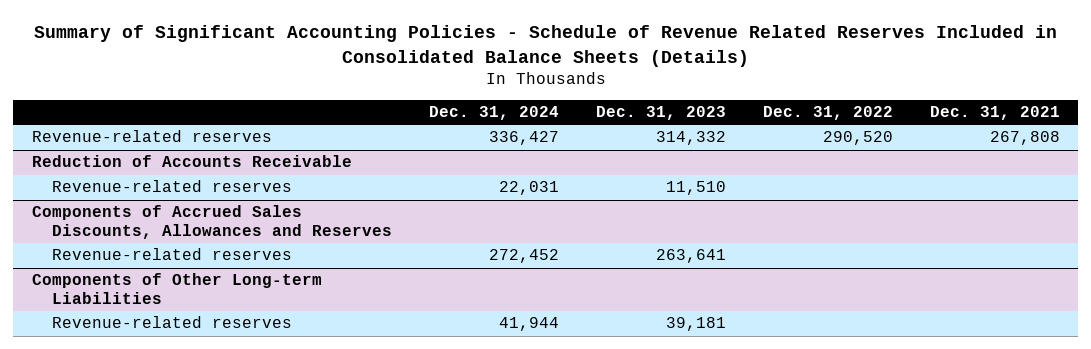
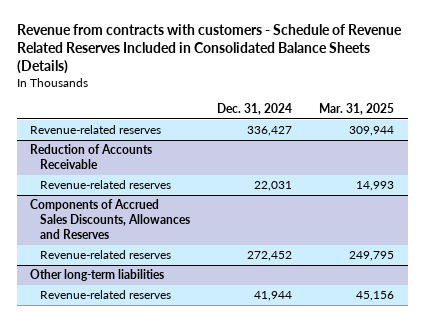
- Summary of Significant Accounting Policies - Schedule of Revenue Related Reserves Included in Consolidated Balance Sheets (Details)
+ Revenue from contracts with customers - Schedule of Revenue Related Reserves Included in Consolidated Balance Sheets (Details)
- | Dec. 31, 2024 | Dec. 31, 2023 | Dec. 31, 2022 | Dec. 31, 2021
+ | Dec. 31, 2024 | Mar. 31, 2025
- Components of Other Long-term Liabilities
+ Other long-term liabilities

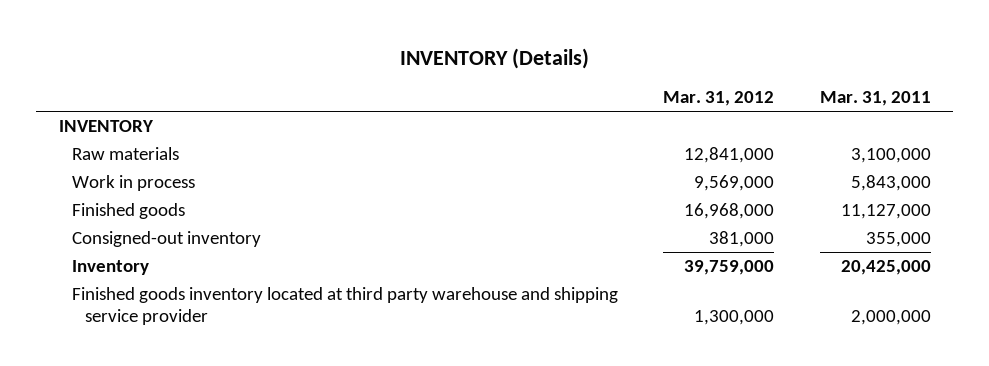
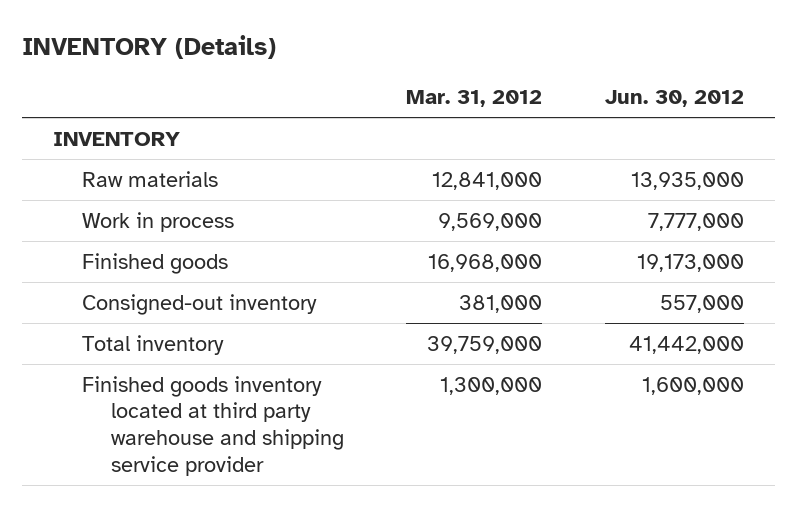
- | Mar. 31, 2012 | Mar. 31, 2011
+ | Mar. 31, 2012 | Jun. 30, 2012
- Inventory | 39,759,000 | 20,425,000
+ Total inventory | 39,759,000 | 41,442,000

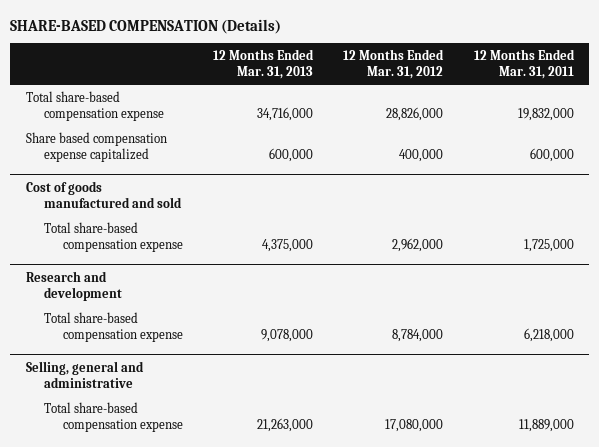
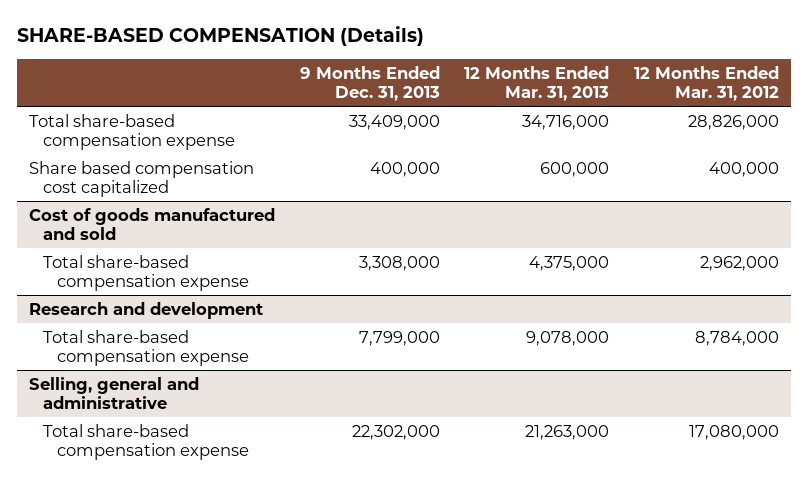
- | 12 Months Ended Mar. 31, 2013 | 12 Months Ended Mar. 31, 2012 | 12 Months Ended Mar. 31, 2011
+ | 9 Months Ended Dec. 31, 2013 | 12 Months Ended Mar. 31, 2013 | 12 Months Ended Mar. 31, 2012
- Share based compensation expense capitalized | 600,000 | 400,000 | 600,000
+ Share based compensation cost capitalized | 400,000 | 600,000 | 400,000

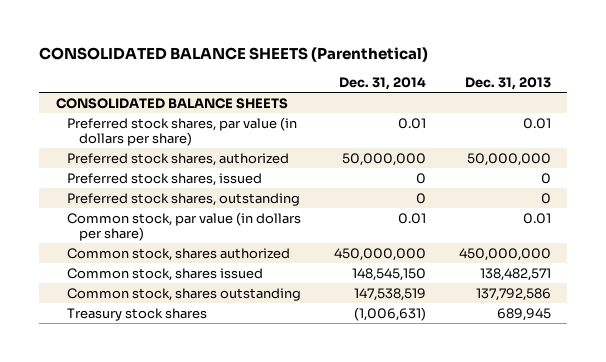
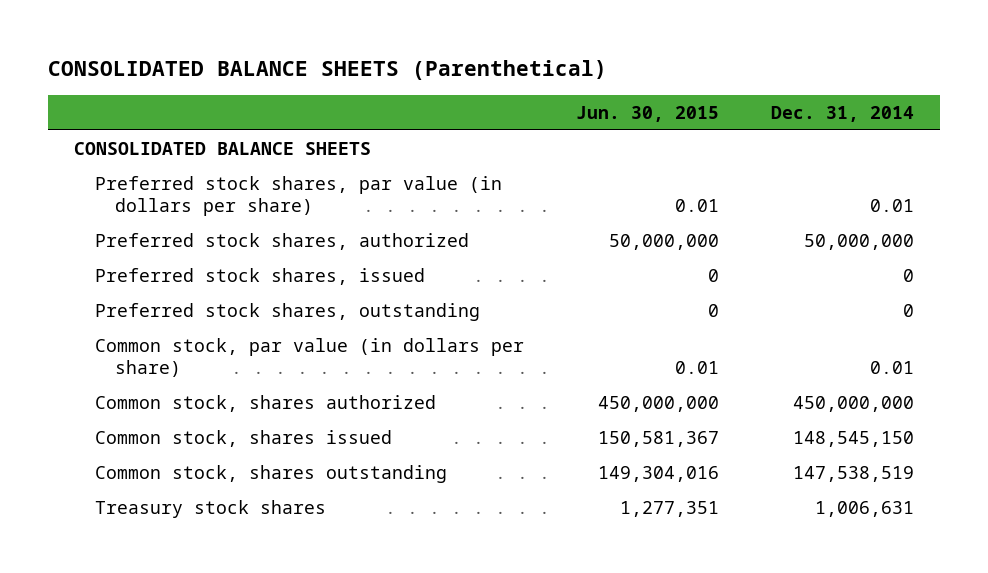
- | Dec. 31, 2014 | Dec. 31, 2013
+ | Jun. 30, 2015 | Dec. 31, 2014
- Treasury stock shares | (1,006,631) | 689,945
+ Treasury stock shares | 1,277,351 | 1,006,631

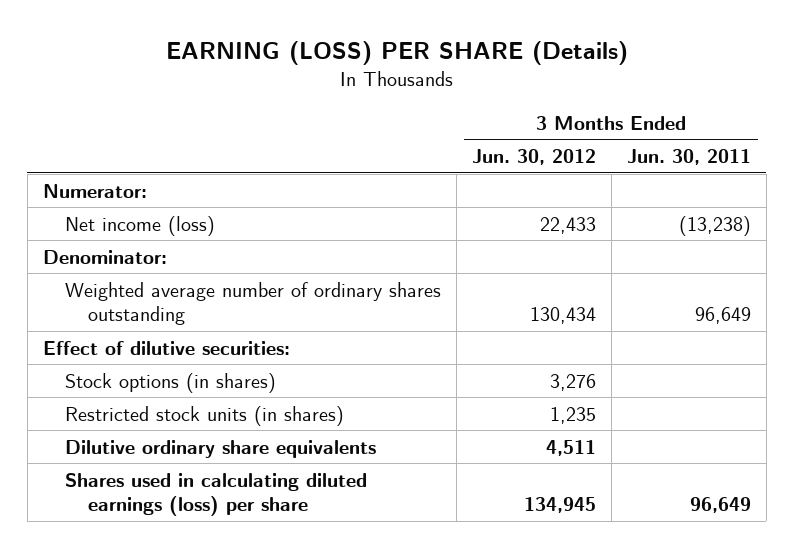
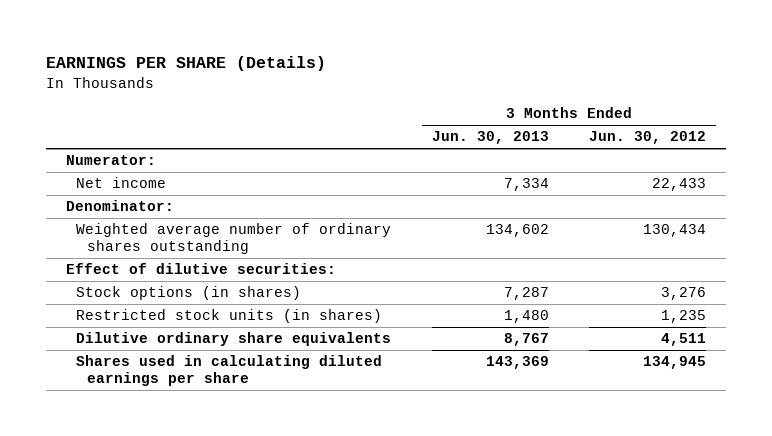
- EARNING (LOSS) PER SHARE (Details)
+ EARNINGS PER SHARE (Details)
- | 3 Months Ended Jun. 30, 2012 | 3 Months Ended Jun. 30, 2011
+ | 3 Months Ended Jun. 30, 2013 | 3 Months Ended Jun. 30, 2012
- Net income (loss) | 22,433 | (13,238)
+ Net income | 7,334 | 22,433
- Shares used in calculating diluted earnings (loss) per share | 134,945 | 96,649
+ Shares used in calculating diluted earnings per share | 143,369 | 134,945

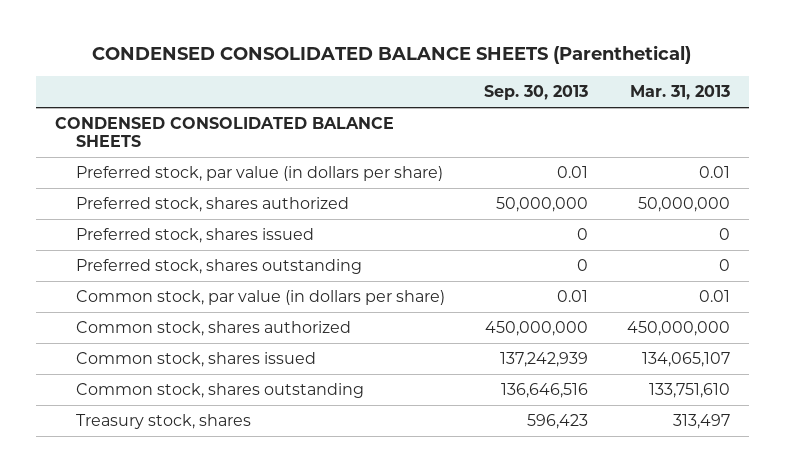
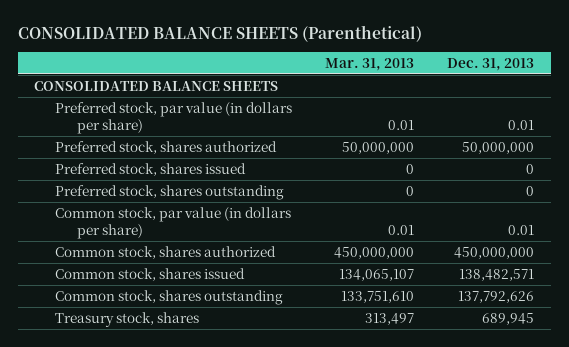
- CONDENSED CONSOLIDATED BALANCE SHEETS (Parenthetical)
+ CONSOLIDATED BALANCE SHEETS (Parenthetical)
- | Sep. 30, 2013 | Mar. 31, 2013
+ | Mar. 31, 2013 | Dec. 31, 2013
- CONDENSED CONSOLIDATED BALANCE SHEETS
+ CONSOLIDATED BALANCE SHEETS

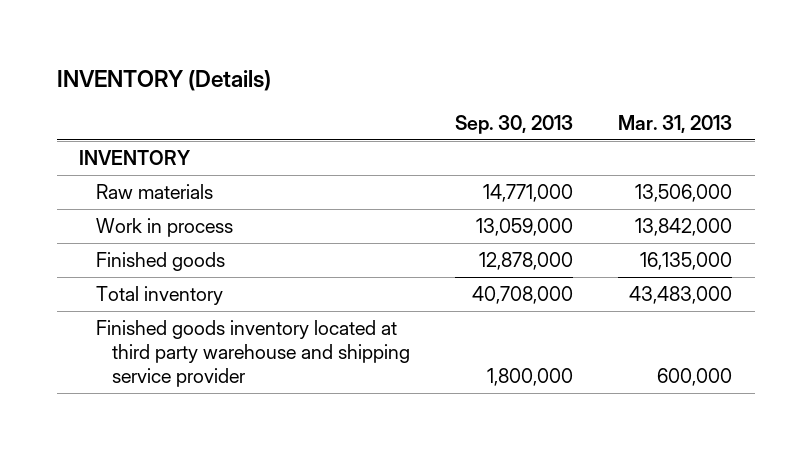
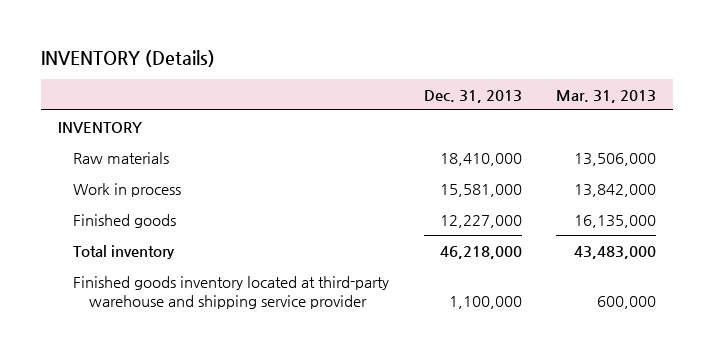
- | Sep. 30, 2013 | Mar. 31, 2013
+ | Dec. 31, 2013 | Mar. 31, 2013
- Finished goods inventory located at third party warehouse and shipping service provider | 1,800,000 | 600,000
+ Finished goods inventory located at third-party warehouse and shipping service provider | 1,100,000 | 600,000

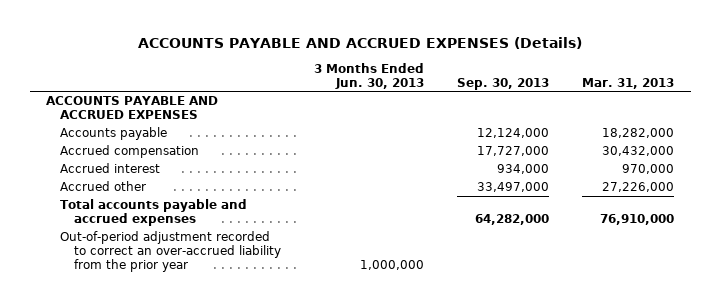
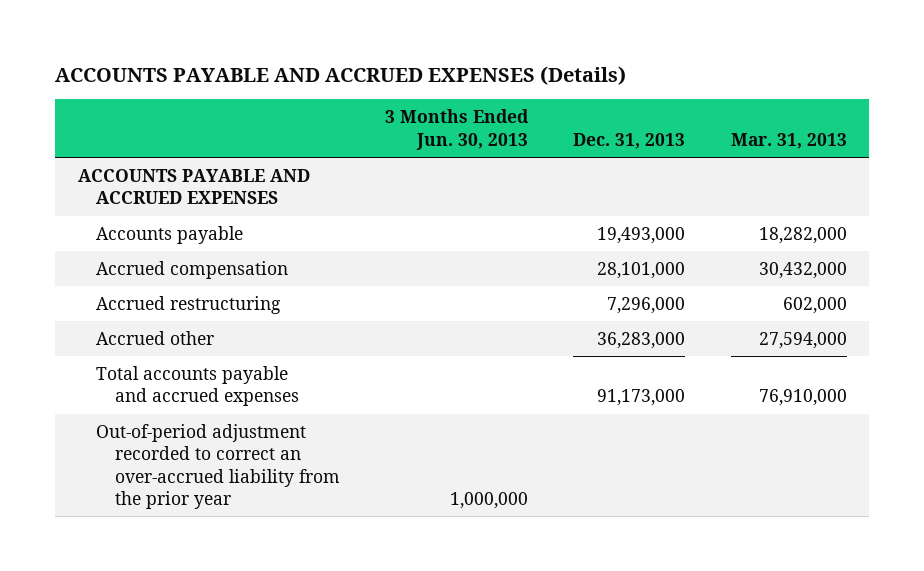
- | 3 Months Ended Jun. 30, 2013 | Sep. 30, 2013 | Mar. 31, 2013
+ | 3 Months Ended Jun. 30, 2013 | Dec. 31, 2013 | Mar. 31, 2013
- Accrued interest | | 934,000 | 970,000
- Accrued other | | 33,497,000 | 27,226,000
+ Accrued restructuring | | 7,296,000 | 602,000
+ Accrued other | | 36,283,000 | 27,594,000

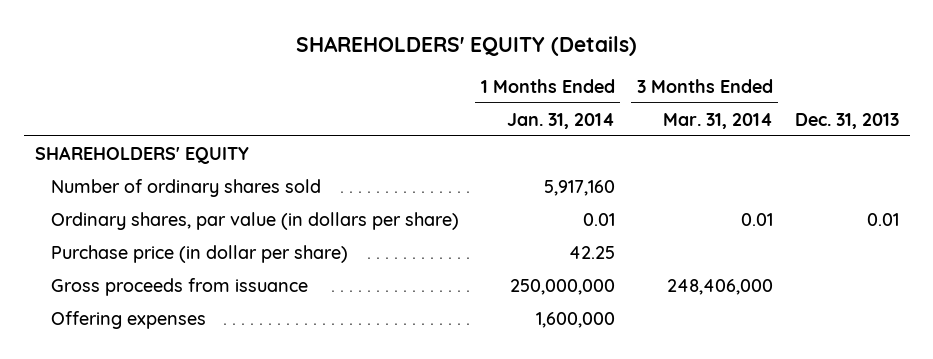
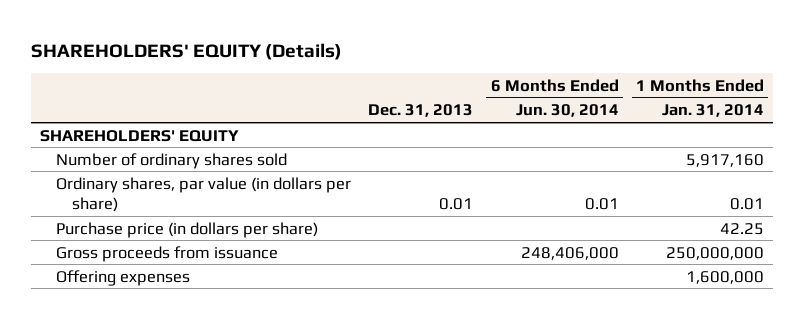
- | 1 Months Ended Jan. 31, 2014 | 3 Months Ended Mar. 31, 2014 | Dec. 31, 2013
+ | Dec. 31, 2013 | 6 Months Ended Jun. 30, 2014 | 1 Months Ended Jan. 31, 2014
- Purchase price (in dollar per share) | 42.25 | |
+ Purchase price (in dollars per share) | | | 42.25

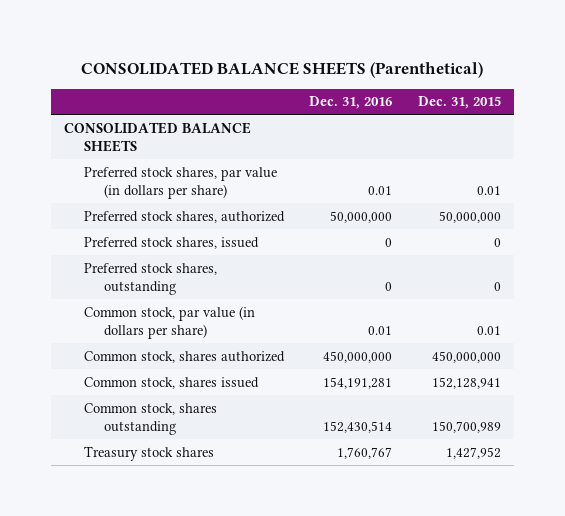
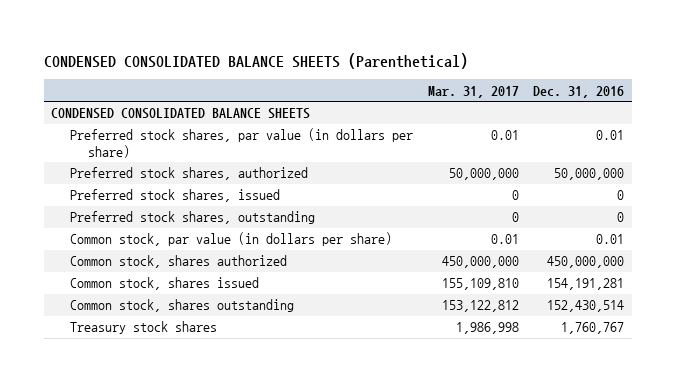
- CONSOLIDATED BALANCE SHEETS (Parenthetical)
+ CONDENSED CONSOLIDATED BALANCE SHEETS (Parenthetical)
- | Dec. 31, 2016 | Dec. 31, 2015
+ | Mar. 31, 2017 | Dec. 31, 2016
- CONSOLIDATED BALANCE SHEETS
+ CONDENSED CONSOLIDATED BALANCE SHEETS

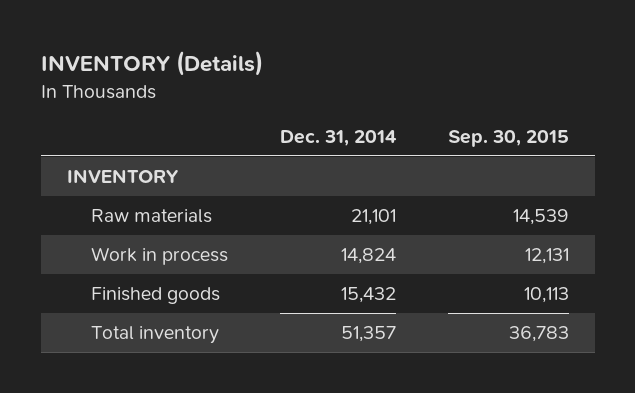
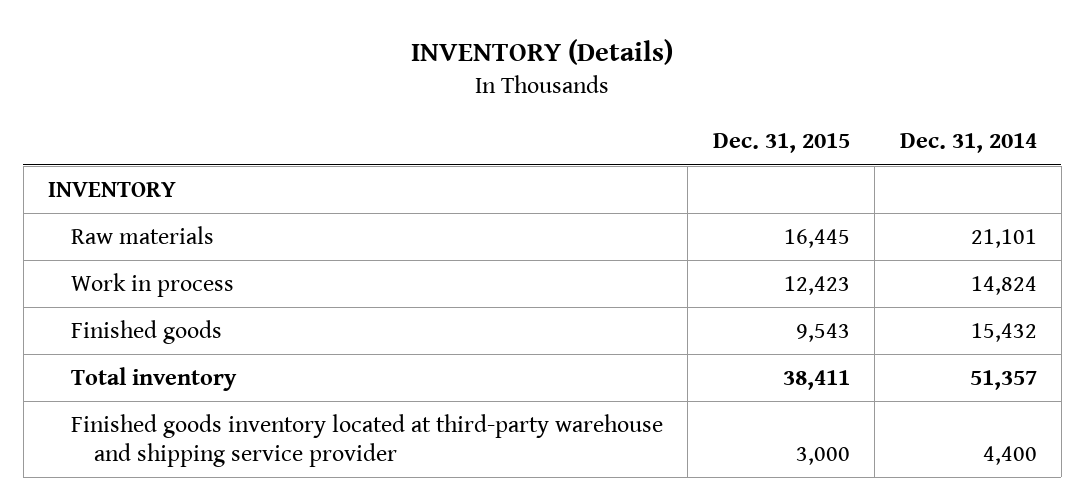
- | Dec. 31, 2014 | Sep. 30, 2015
+ | Dec. 31, 2015 | Dec. 31, 2014
+ Finished goods inventory located at third-party warehouse and shipping service provider | 3,000 | 4,400

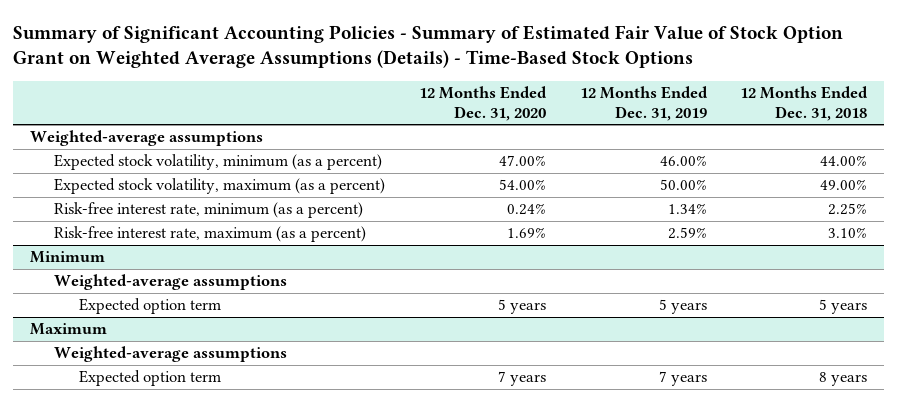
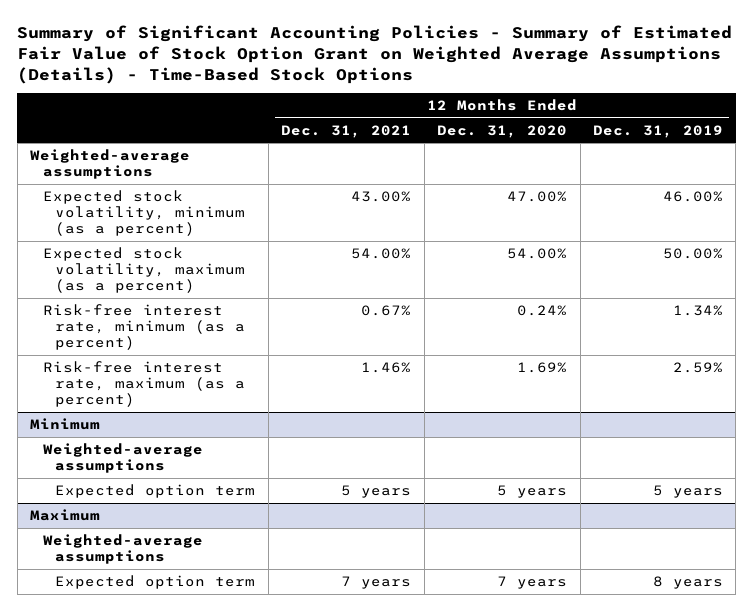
- | 12 Months Ended Dec. 31, 2020 | 12 Months Ended Dec. 31, 2019 | 12 Months Ended Dec. 31, 2018
+ | 12 Months Ended Dec. 31, 2021 | 12 Months Ended Dec. 31, 2020 | 12 Months Ended Dec. 31, 2019
@ Maximum
- Expected option term | 7 years | 7 years | 8 years
+ Expected option term | 7 years | 7 years | 8 years

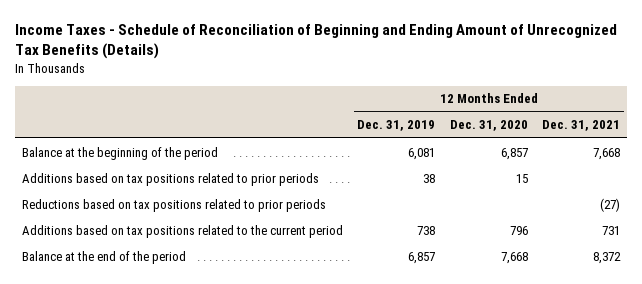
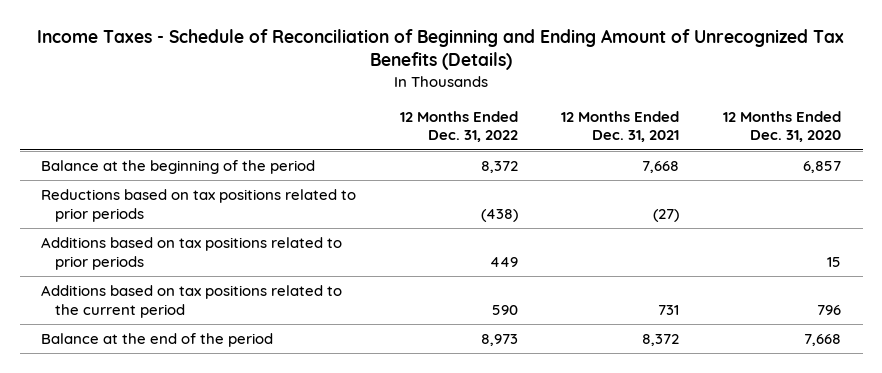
- | 12 Months Ended Dec. 31, 2019 | 12 Months Ended Dec. 31, 2020 | 12 Months Ended Dec. 31, 2021
+ | 12 Months Ended Dec. 31, 2022 | 12 Months Ended Dec. 31, 2021 | 12 Months Ended Dec. 31, 2020
moved down: Additions based on tax positions related to prior periods | 449 | | 15

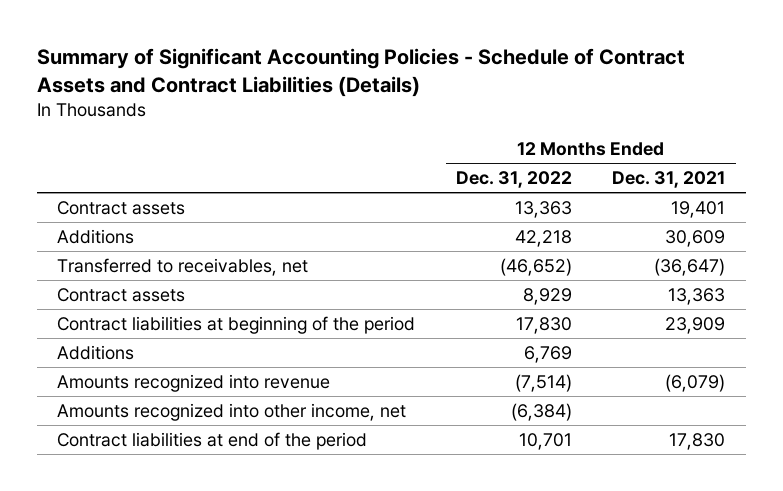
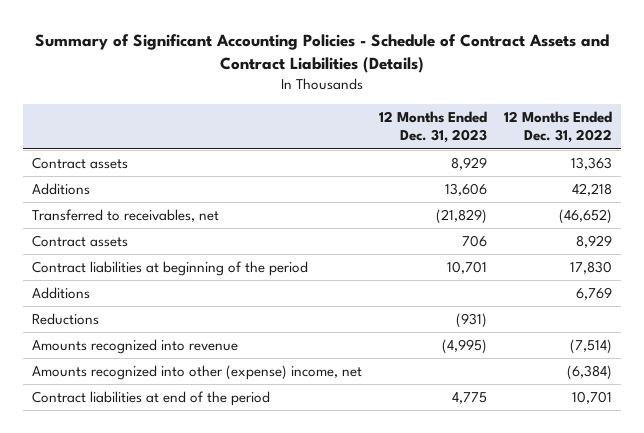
- | 12 Months Ended Dec. 31, 2022 | 12 Months Ended Dec. 31, 2021
+ | 12 Months Ended Dec. 31, 2023 | 12 Months Ended Dec. 31, 2022
+ Reductions | (931) |
- Amounts recognized into other income, net | (6,384) |
+ Amounts recognized into other (expense) income, net | | (6,384)

